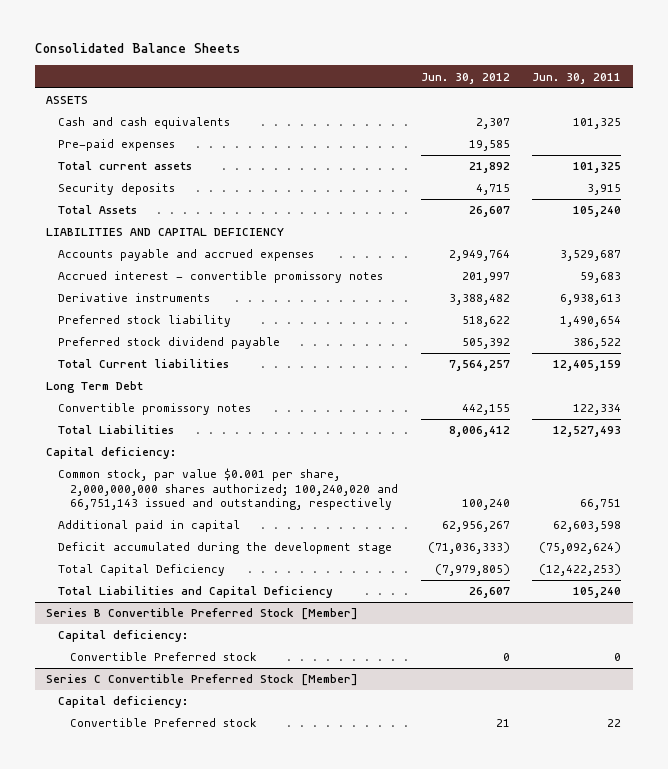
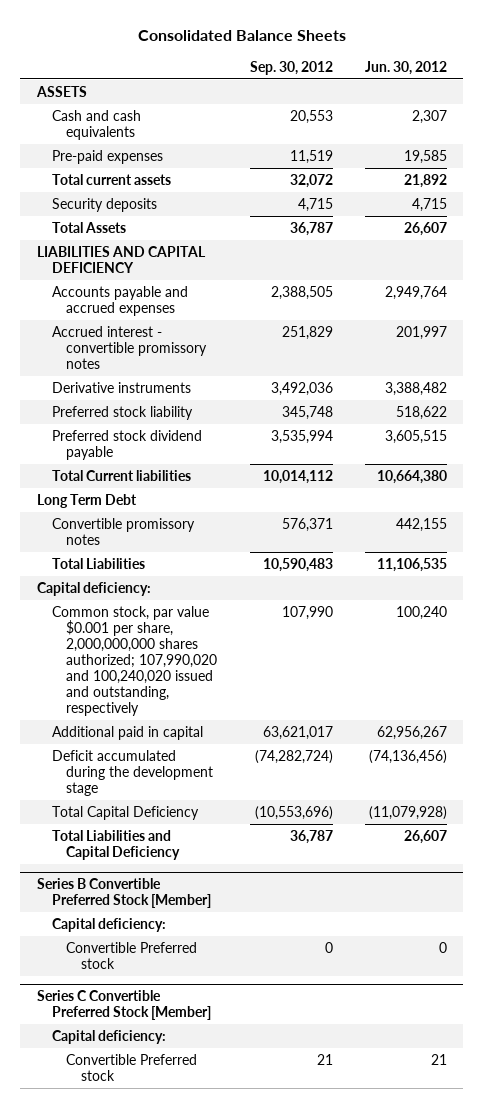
- | Jun. 30, 2012 | Jun. 30, 2011
+ | Sep. 30, 2012 | Jun. 30, 2012
- Preferred stock dividend payable | 505,392 | 386,522
- Total Current liabilities | 7,564,257 | 12,405,159
+ Preferred stock dividend payable | 3,535,994 | 3,605,515
+ Total Current liabilities | 10,014,112 | 10,664,380
- Total Liabilities | 8,006,412 | 12,527,493
+ Total Liabilities | 10,590,483 | 11,106,535
- Common stock, par value $0.001 per share, 2,000,000,000 shares authorized; 100,240,020 and 66,751,143 issued and outstanding, respectively | 100,240 | 66,751
+ Common stock, par value $0.001 per share, 2,000,000,000 shares authorized; 107,990,020 and 100,240,020 issued and outstanding, respectively | 107,990 | 100,240
- Deficit accumulated during the development stage | (71,036,333) | (75,092,624)
- Total Capital Deficiency | (7,979,805) | (12,422,253)
+ Deficit accumulated during the development stage | (74,282,724) | (74,136,456)
+ Total Capital Deficiency | (10,553,696) | (11,079,928)

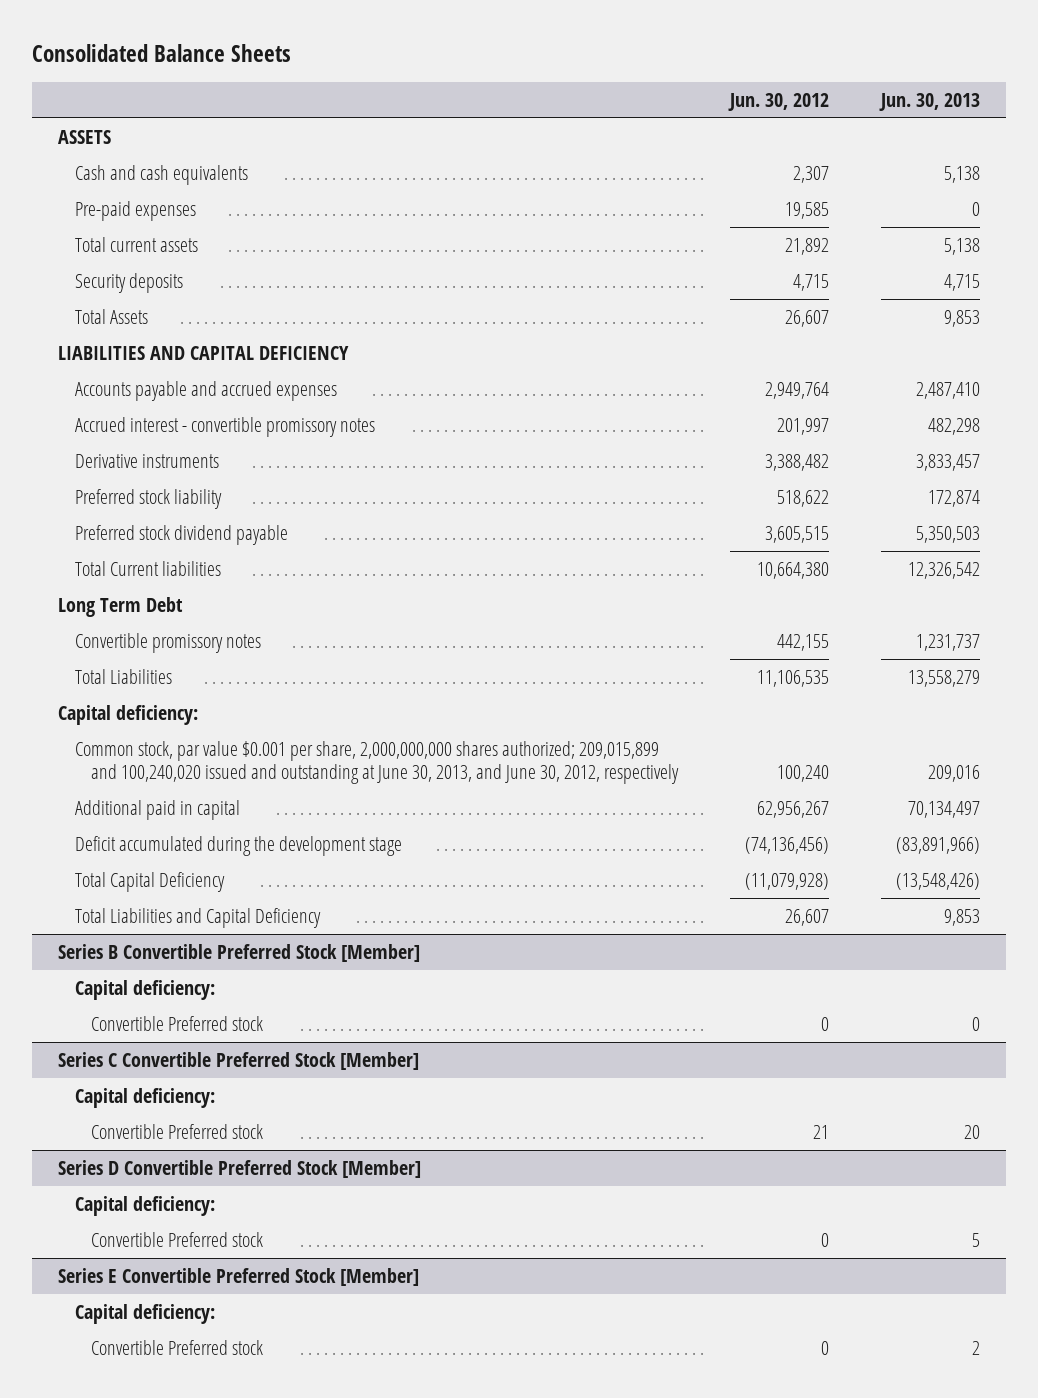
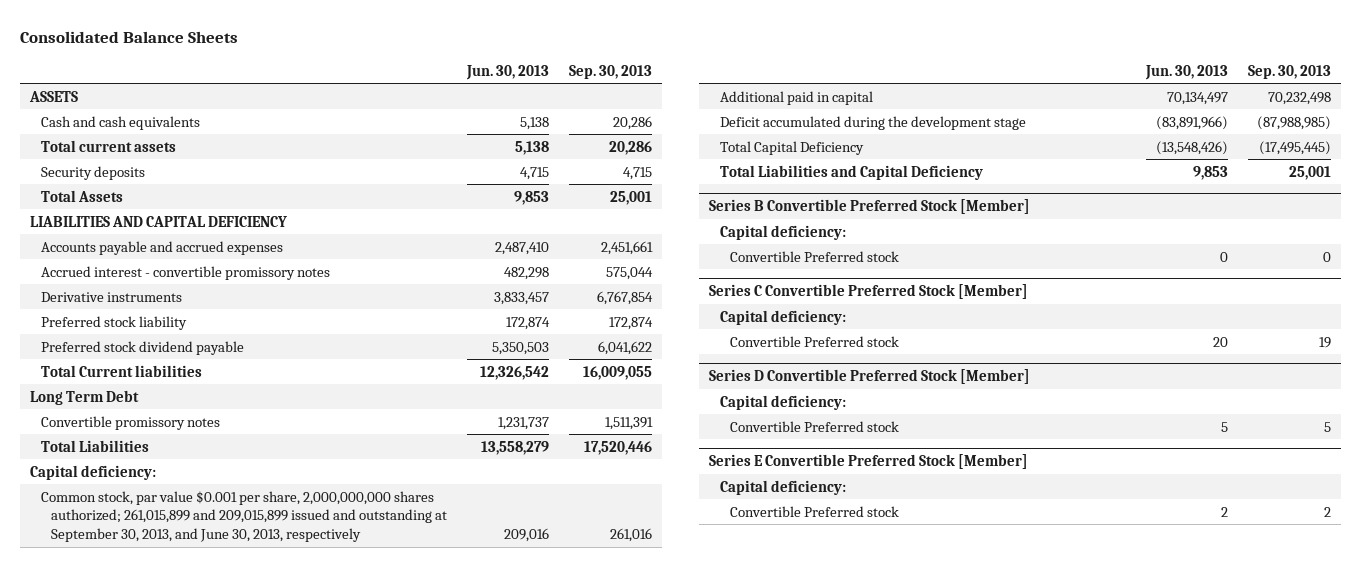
- | Jun. 30, 2012 | Jun. 30, 2013
+ | Jun. 30, 2013 | Sep. 30, 2013
- Pre-paid expenses | 19,585 | 0
- Common stock, par value $0.001 per share, 2,000,000,000 shares authorized; 209,015,899 and 100,240,020 issued and outstanding at June 30, 2013, and June 30, 2012, respectively | 100,240 | 209,016
+ Common stock, par value $0.001 per share, 2,000,000,000 shares authorized; 261,015,899 and 209,015,899 issued and outstanding at September 30, 2013, and June 30, 2013, respectively | 209,016 | 261,016

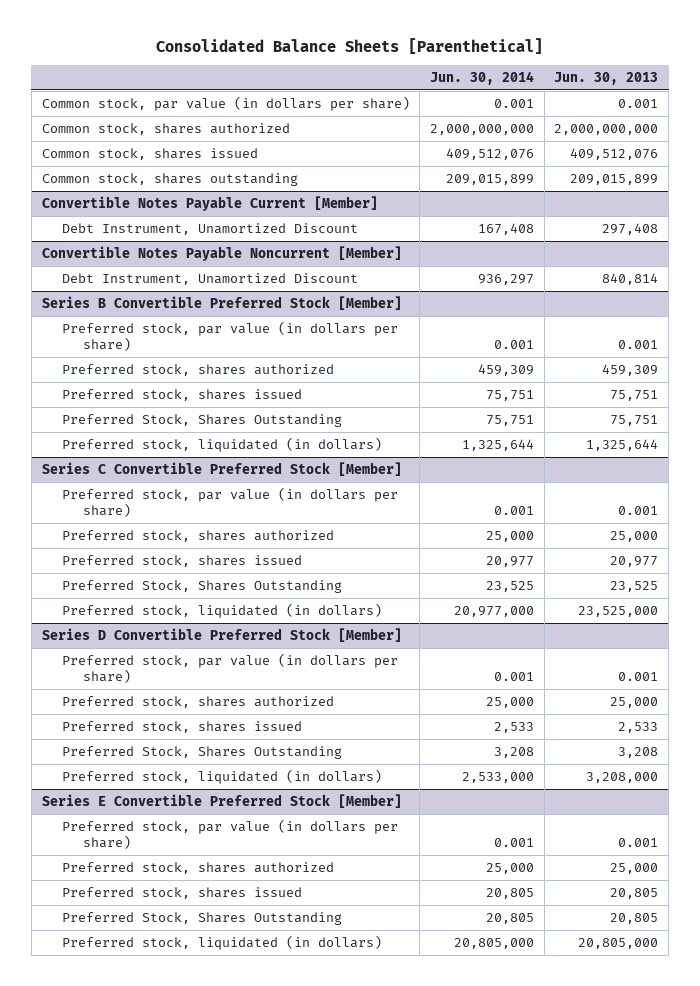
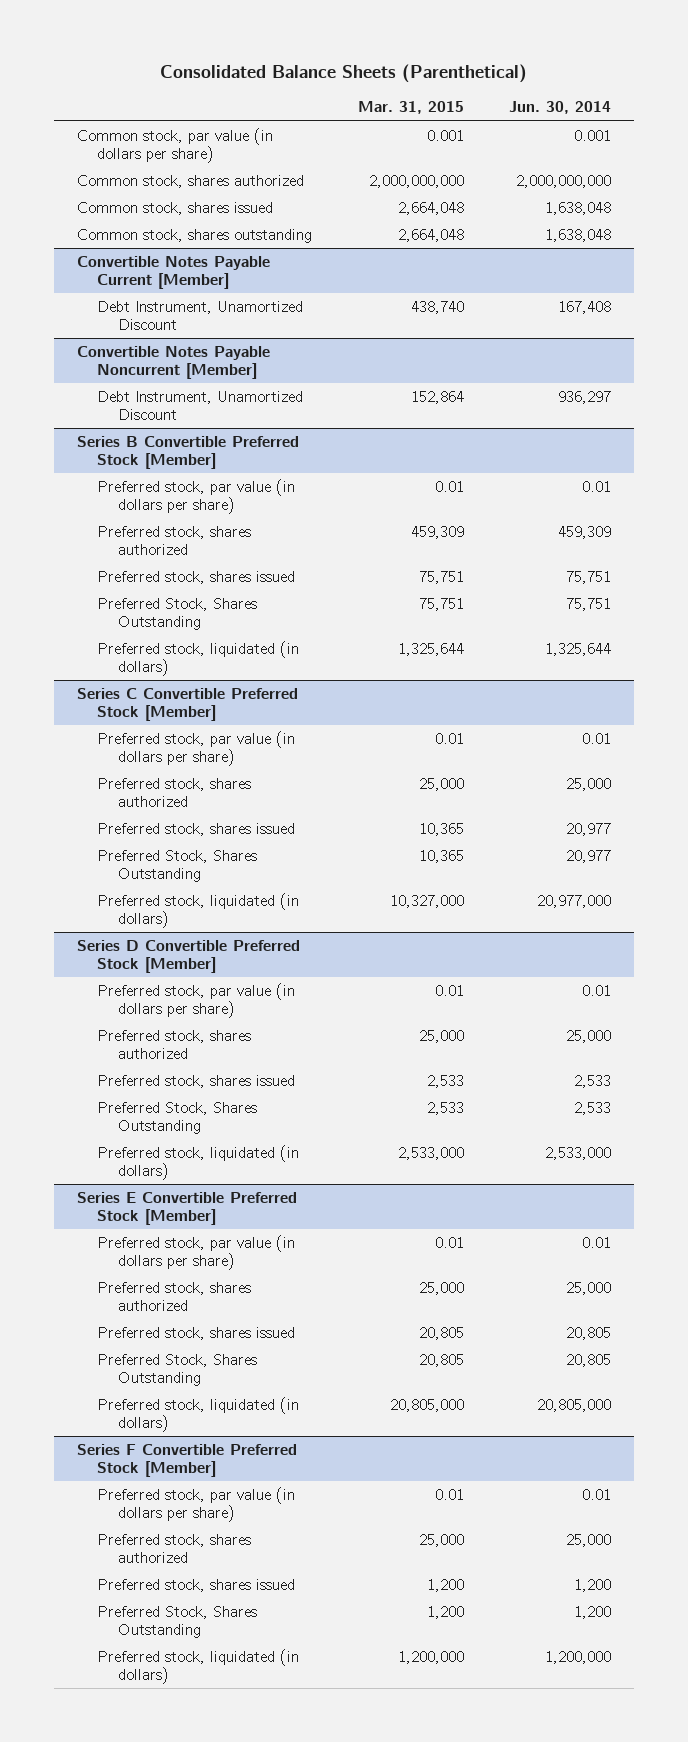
- Consolidated Balance Sheets [Parenthetical]
+ Consolidated Balance Sheets (Parenthetical)
- | Jun. 30, 2014 | Jun. 30, 2013
+ | Mar. 31, 2015 | Jun. 30, 2014
- Common stock, shares issued | 409,512,076 | 409,512,076
- Common stock, shares outstanding | 209,015,899 | 209,015,899
+ Common stock, shares issued | 2,664,048 | 1,638,048
+ Common stock, shares outstanding | 2,664,048 | 1,638,048
@ Series B Convertible Preferred Stock [Member]
- Preferred stock, par value (in dollars per share) | 0.001 | 0.001
+ Preferred stock, par value (in dollars per share) | 0.01 | 0.01
@ Series C Convertible Preferred Stock [Member]
- Preferred stock, par value (in dollars per share) | 0.001 | 0.001
+ Preferred stock, par value (in dollars per share) | 0.01 | 0.01
- Preferred Stock, Shares Outstanding | 23,525 | 23,525
+ Preferred Stock, Shares Outstanding | 10,365 | 20,977
@ Series D Convertible Preferred Stock [Member]
- Preferred stock, par value (in dollars per share) | 0.001 | 0.001
+ Preferred stock, par value (in dollars per share) | 0.01 | 0.01
- Preferred Stock, Shares Outstanding | 3,208 | 3,208
+ Preferred Stock, Shares Outstanding | 2,533 | 2,533
@ Series E Convertible Preferred Stock [Member]
- Preferred stock, par value (in dollars per share) | 0.001 | 0.001
+ Preferred stock, par value (in dollars per share) | 0.01 | 0.01
+ Series F Convertible Preferred Stock [Member]
+ Preferred stock, par value (in dollars per share) | 0.01 | 0.01
+ Preferred stock, shares authorized | 25,000 | 25,000
+ Preferred stock, shares issued | 1,200 | 1,200
+ Preferred Stock, Shares Outstanding | 1,200 | 1,200
+ Preferred stock, liquidated (in dollars) | 1,200,000 | 1,200,000

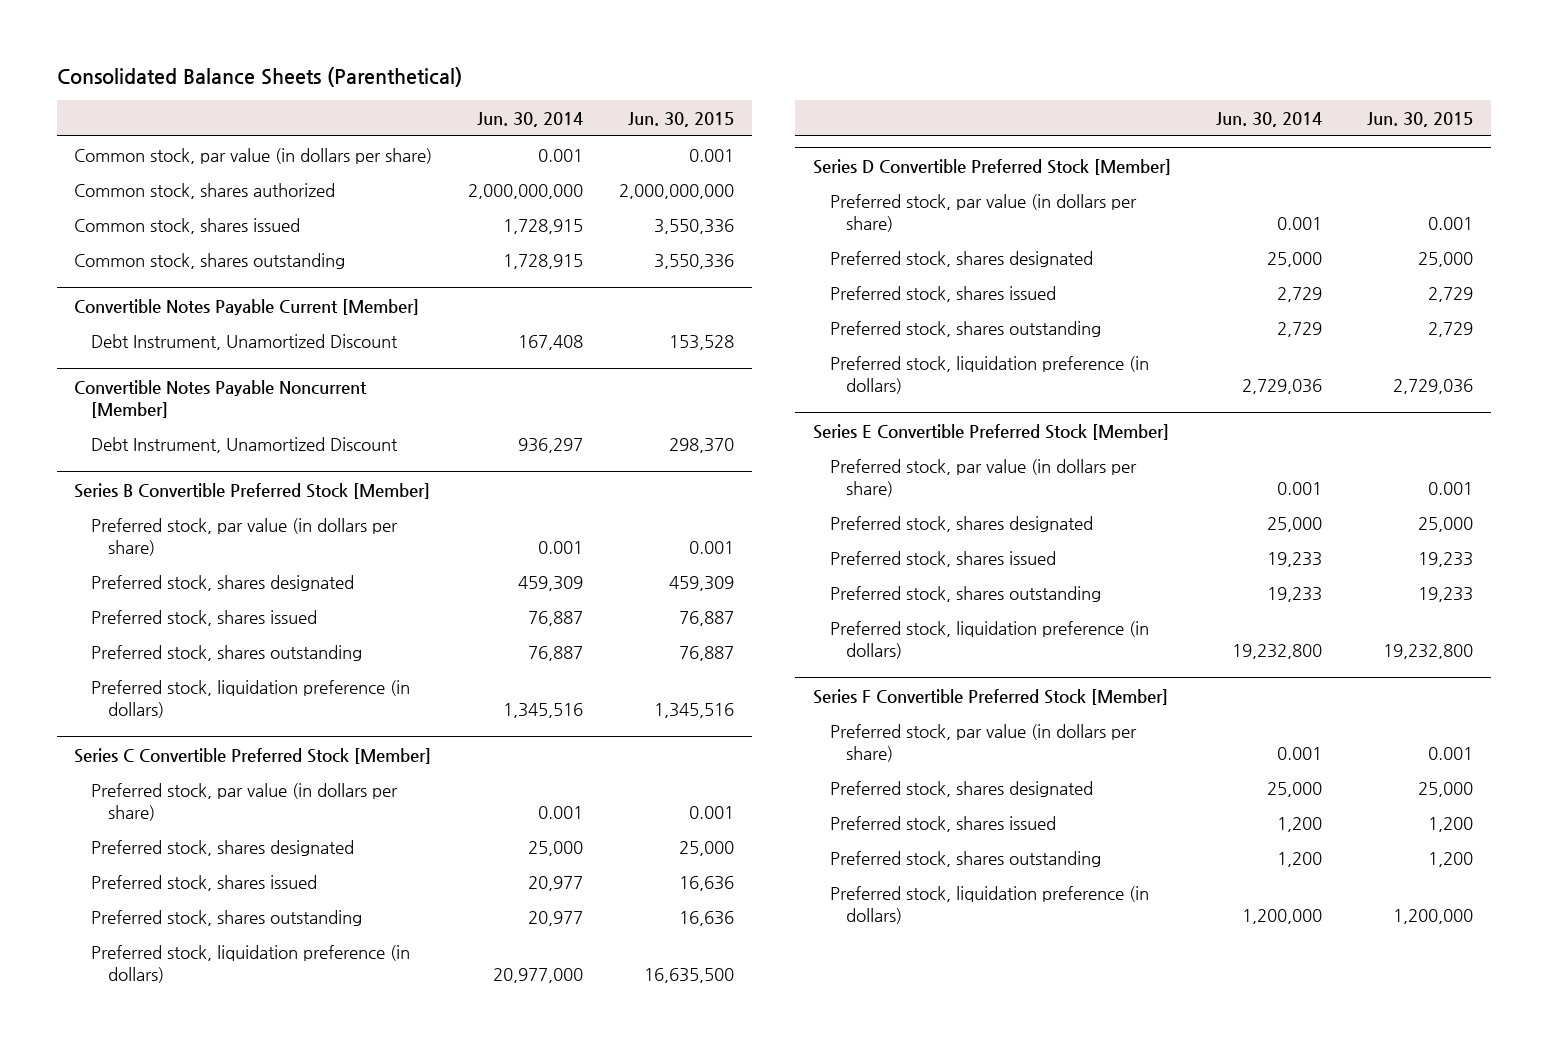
- | Mar. 31, 2015 | Jun. 30, 2014
+ | Jun. 30, 2014 | Jun. 30, 2015
- Common stock, shares issued | 2,664,048 | 1,638,048
- Common stock, shares outstanding | 2,664,048 | 1,638,048
+ Common stock, shares issued | 1,728,915 | 3,550,336
+ Common stock, shares outstanding | 1,728,915 | 3,550,336
@ Series B Convertible Preferred Stock [Member]
- Preferred stock, par value (in dollars per share) | 0.01 | 0.01
- Preferred stock, shares authorized | 459,309 | 459,309
- Preferred stock, shares issued | 75,751 | 75,751
- Preferred Stock, Shares Outstanding | 75,751 | 75,751
- Preferred stock, liquidated (in dollars) | 1,325,644 | 1,325,644
+ Preferred stock, par value (in dollars per share) | 0.001 | 0.001
+ Preferred stock, shares designated | 459,309 | 459,309
+ Preferred stock, shares issued | 76,887 | 76,887
+ Preferred stock, shares outstanding | 76,887 | 76,887
+ Preferred stock, liquidation preference (in dollars) | 1,345,516 | 1,345,516
@ Series C Convertible Preferred Stock [Member]
- Preferred stock, par value (in dollars per share) | 0.01 | 0.01
- Preferred stock, shares authorized | 25,000 | 25,000
+ Preferred stock, par value (in dollars per share) | 0.001 | 0.001
+ Preferred stock, shares designated | 25,000 | 25,000
- Preferred Stock, Shares Outstanding | 10,365 | 20,977
- Preferred stock, liquidated (in dollars) | 10,327,000 | 20,977,000
+ Preferred stock, shares outstanding | 20,977 | 16,636
+ Preferred stock, liquidation preference (in dollars) | 20,977,000 | 16,635,500
@ Series D Convertible Preferred Stock [Member]
- Preferred stock, par value (in dollars per share) | 0.01 | 0.01
- Preferred stock, shares authorized | 25,000 | 25,000
- Preferred stock, shares issued | 2,533 | 2,533
- Preferred Stock, Shares Outstanding | 2,533 | 2,533
- Preferred stock, liquidated (in dollars) | 2,533,000 | 2,533,000
+ Preferred stock, par value (in dollars per share) | 0.001 | 0.001
+ Preferred stock, shares designated | 25,000 | 25,000
+ Preferred stock, shares issued | 2,729 | 2,729
+ Preferred stock, shares outstanding | 2,729 | 2,729
+ Preferred stock, liquidation preference (in dollars) | 2,729,036 | 2,729,036
@ Series E Convertible Preferred Stock [Member]
- Preferred stock, par value (in dollars per share) | 0.01 | 0.01
- Preferred stock, shares authorized | 25,000 | 25,000
- Preferred stock, shares issued | 20,805 | 20,805
- Preferred Stock, Shares Outstanding | 20,805 | 20,805
- Preferred stock, liquidated (in dollars) | 20,805,000 | 20,805,000
+ Preferred stock, par value (in dollars per share) | 0.001 | 0.001
+ Preferred stock, shares designated | 25,000 | 25,000
+ Preferred stock, shares issued | 19,233 | 19,233
+ Preferred stock, shares outstanding | 19,233 | 19,233
+ Preferred stock, liquidation preference (in dollars) | 19,232,800 | 19,232,800
@ Series F Convertible Preferred Stock [Member]
- Preferred stock, par value (in dollars per share) | 0.01 | 0.01
- Preferred stock, shares authorized | 25,000 | 25,000
+ Preferred stock, par value (in dollars per share) | 0.001 | 0.001
+ Preferred stock, shares designated | 25,000 | 25,000
- Preferred Stock, Shares Outstanding | 1,200 | 1,200
- Preferred stock, liquidated (in dollars) | 1,200,000 | 1,200,000
+ Preferred stock, shares outstanding | 1,200 | 1,200
+ Preferred stock, liquidation preference (in dollars) | 1,200,000 | 1,200,000

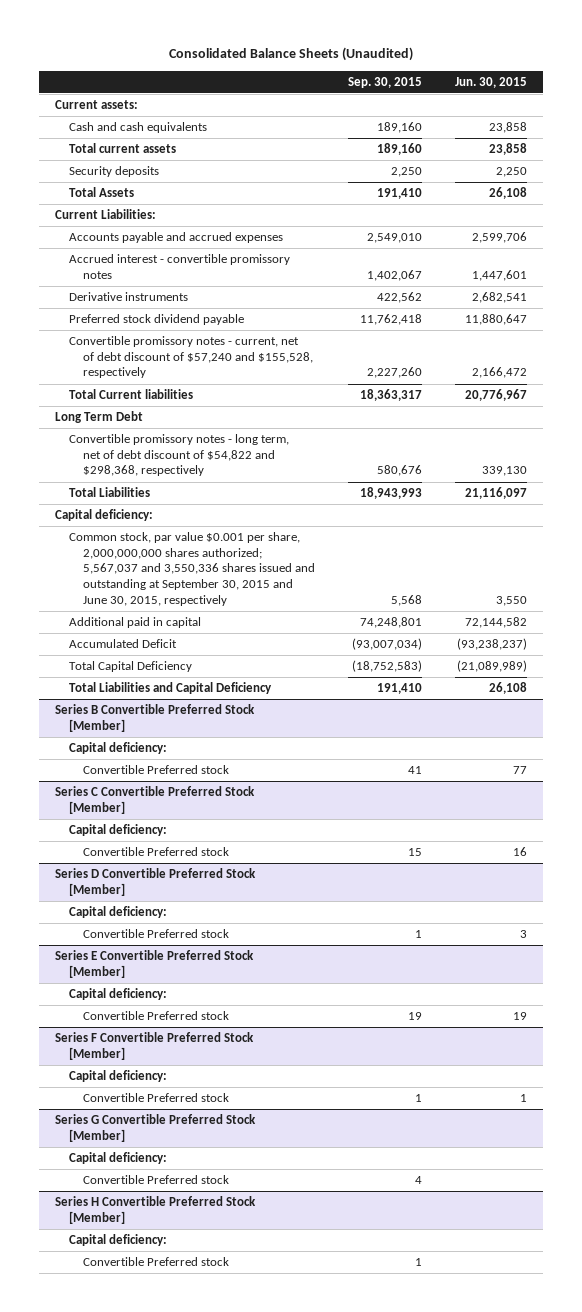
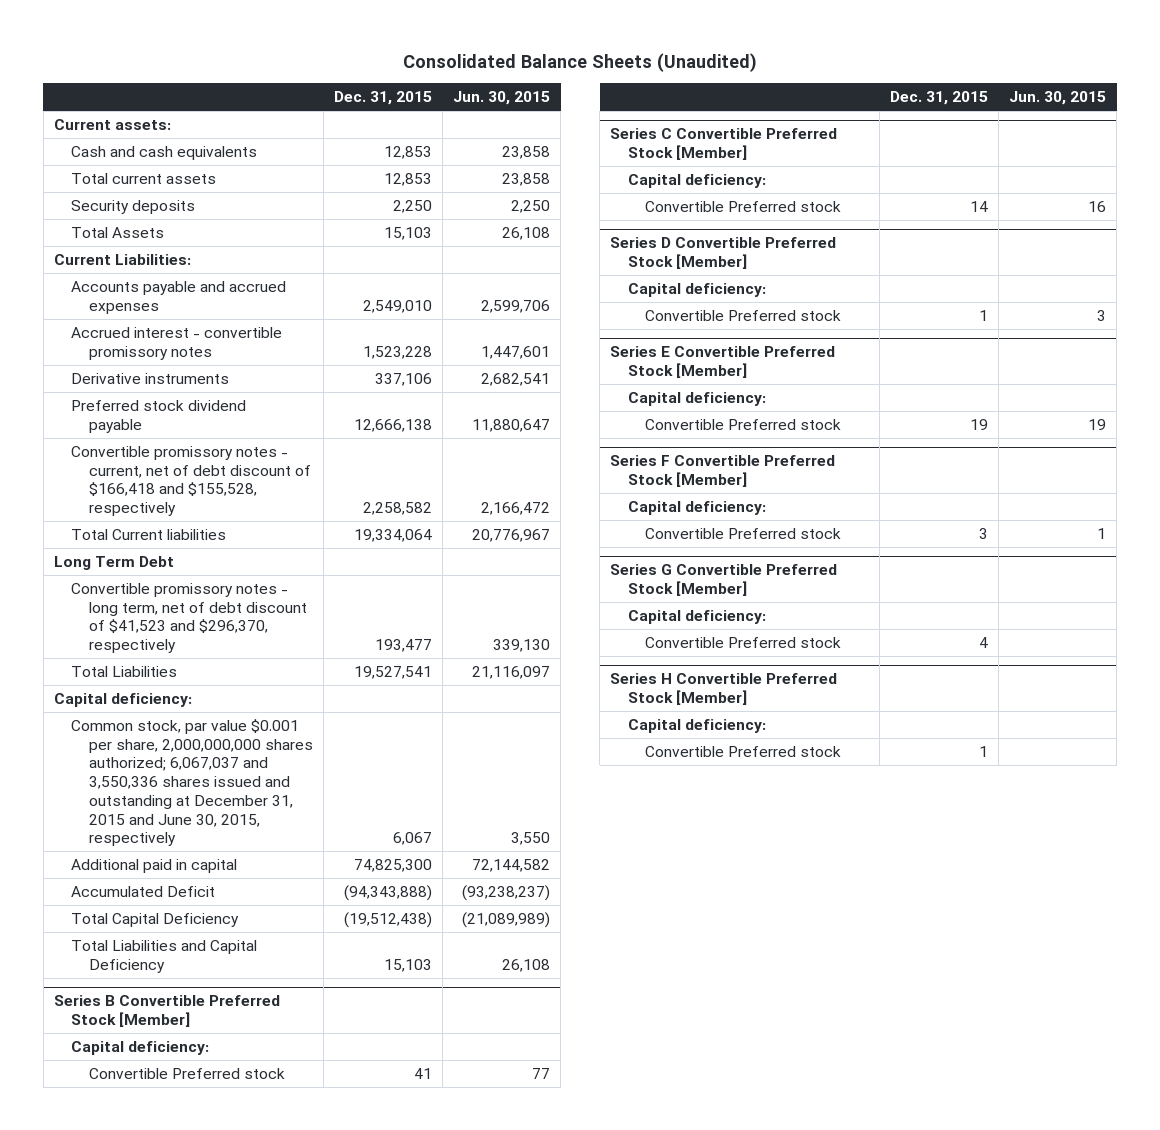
- | Sep. 30, 2015 | Jun. 30, 2015
+ | Dec. 31, 2015 | Jun. 30, 2015
- Convertible promissory notes - current, net of debt discount of $57,240 and $155,528, respectively | 2,227,260 | 2,166,472
+ Convertible promissory notes - current, net of debt discount of $166,418 and $155,528, respectively | 2,258,582 | 2,166,472
- Convertible promissory notes - long term, net of debt discount of $54,822 and $298,368, respectively | 580,676 | 339,130
+ Convertible promissory notes - long term, net of debt discount of $41,523 and $296,370, respectively | 193,477 | 339,130
- Common stock, par value $0.001 per share, 2,000,000,000 shares authorized; 5,567,037 and 3,550,336 shares issued and outstanding at September 30, 2015 and June 30, 2015, respectively | 5,568 | 3,550
+ Common stock, par value $0.001 per share, 2,000,000,000 shares authorized; 6,067,037 and 3,550,336 shares issued and outstanding at December 31, 2015 and June 30, 2015, respectively | 6,067 | 3,550

